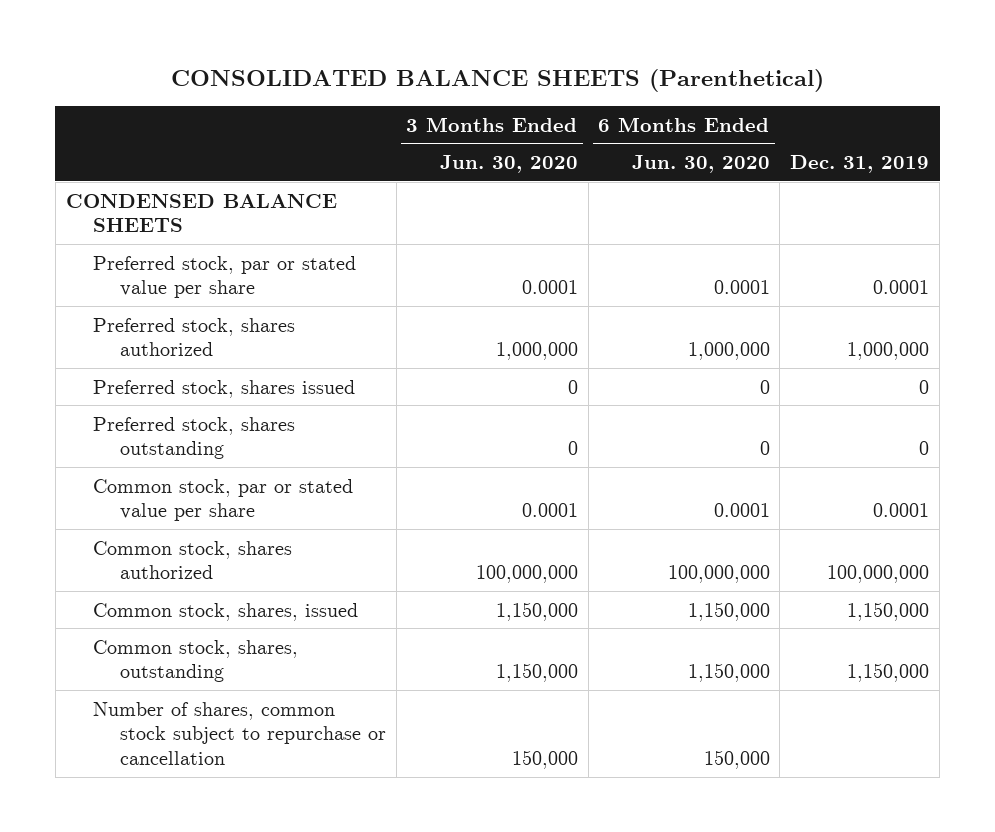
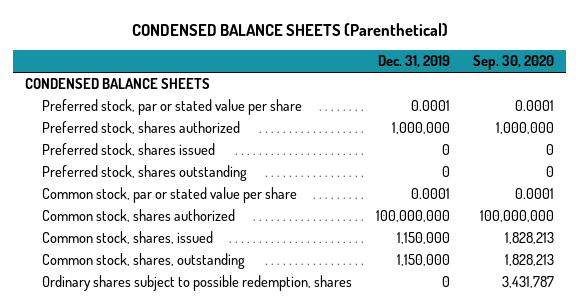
- CONSOLIDATED BALANCE SHEETS (Parenthetical)
+ CONDENSED BALANCE SHEETS (Parenthetical)
- | 3 Months Ended Jun. 30, 2020 | 6 Months Ended Jun. 30, 2020 | Dec. 31, 2019
+ | Dec. 31, 2019 | Sep. 30, 2020
- Number of shares, common stock subject to repurchase or cancellation | 150,000 | 150,000 |
+ Ordinary shares subject to possible redemption, shares | 0 | 3,431,787

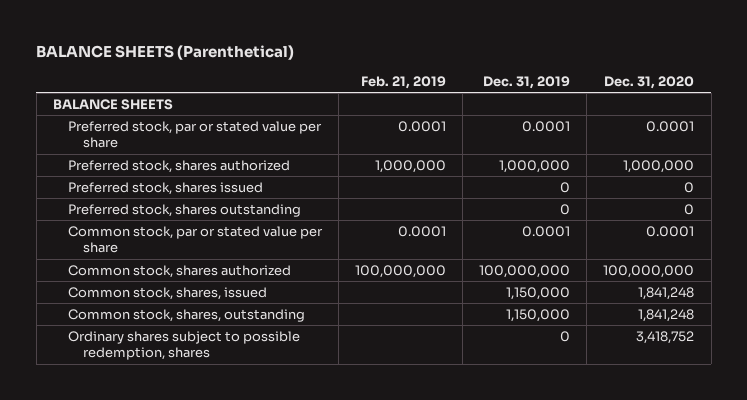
- CONDENSED BALANCE SHEETS (Parenthetical)
+ BALANCE SHEETS (Parenthetical)
- | Dec. 31, 2019 | Sep. 30, 2020
+ | Feb. 21, 2019 | Dec. 31, 2019 | Dec. 31, 2020
- CONDENSED BALANCE SHEETS
+ BALANCE SHEETS

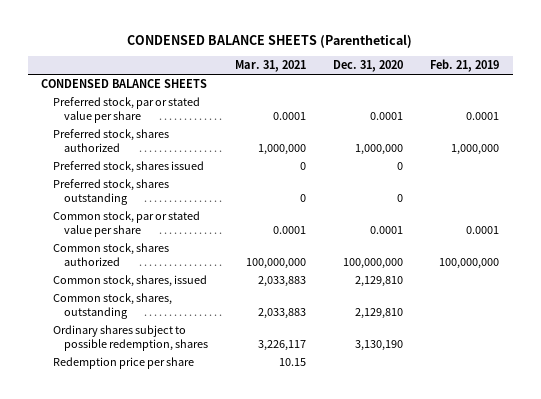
- BALANCE SHEETS (Parenthetical)
+ CONDENSED BALANCE SHEETS (Parenthetical)
- | Feb. 21, 2019 | Dec. 31, 2019 | Dec. 31, 2020
+ | Mar. 31, 2021 | Dec. 31, 2020 | Feb. 21, 2019
- BALANCE SHEETS
+ CONDENSED BALANCE SHEETS
- Common stock, shares, issued | | 1,150,000 | 1,841,248
- Common stock, shares, outstanding | | 1,150,000 | 1,841,248
- Ordinary shares subject to possible redemption, shares | | 0 | 3,418,752
+ Common stock, shares, issued | 2,033,883 | 2,129,810 |
+ Common stock, shares, outstanding | 2,033,883 | 2,129,810 |
+ Ordinary shares subject to possible redemption, shares | 3,226,117 | 3,130,190 |
+ Redemption price per share | 10.15 | |

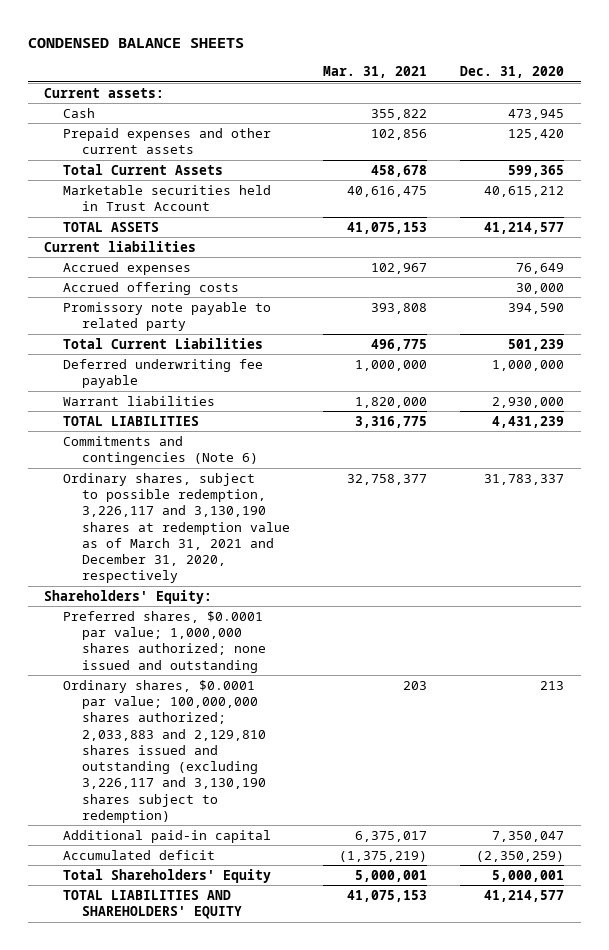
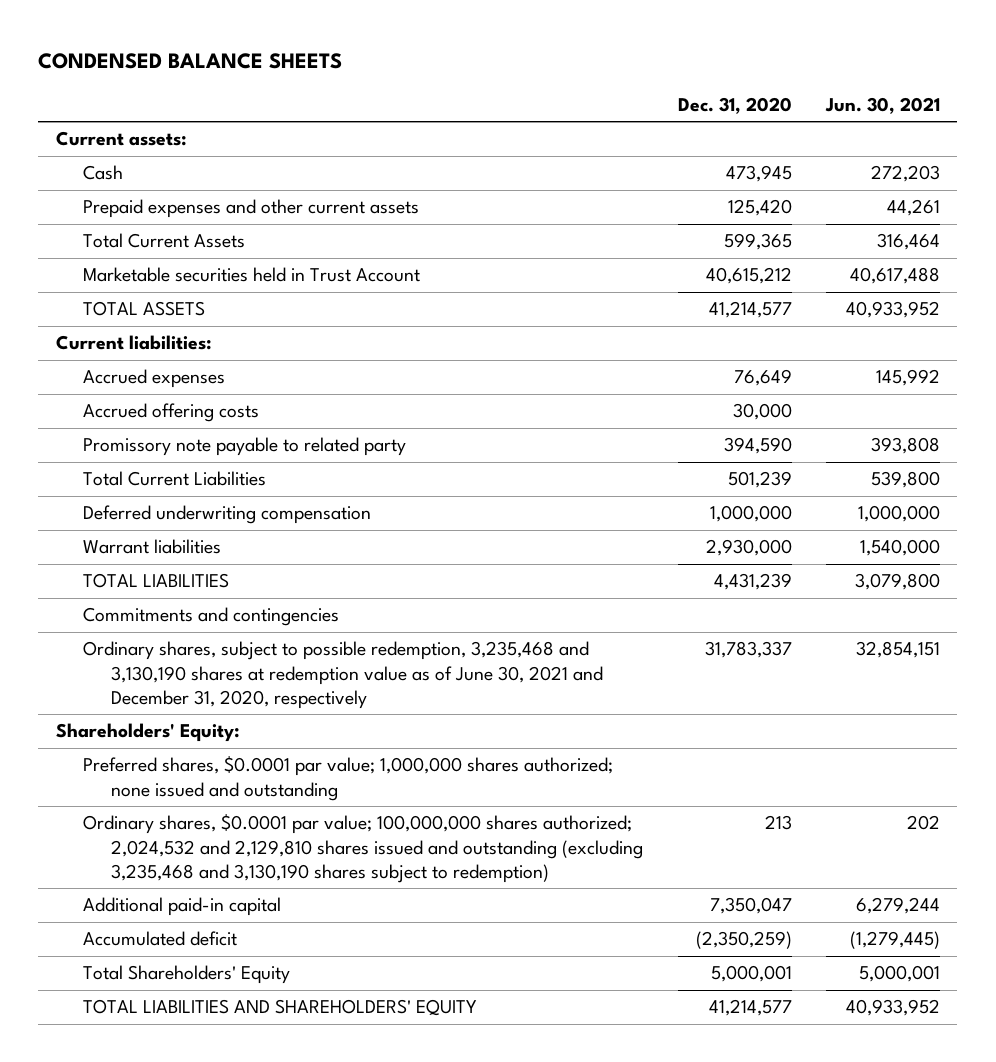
- | Mar. 31, 2021 | Dec. 31, 2020
+ | Dec. 31, 2020 | Jun. 30, 2021
- Current liabilities
+ Current liabilities:
- Deferred underwriting fee payable | 1,000,000 | 1,000,000
+ Deferred underwriting compensation | 1,000,000 | 1,000,000
- Commitments and contingencies (Note 6)
- Ordinary shares, subject to possible redemption, 3,226,117 and 3,130,190 shares at redemption value as of March 31, 2021 and December 31, 2020, respectively | 32,758,377 | 31,783,337
+ Commitments and contingencies
+ Ordinary shares, subject to possible redemption, 3,235,468 and 3,130,190 shares at redemption value as of June 30, 2021 and December 31, 2020, respectively | 31,783,337 | 32,854,151
- Ordinary shares, $0.0001 par value; 100,000,000 shares authorized; 2,033,883 and 2,129,810 shares issued and outstanding (excluding 3,226,117 and 3,130,190 shares subject to redemption) | 203 | 213
+ Ordinary shares, $0.0001 par value; 100,000,000 shares authorized; 2,024,532 and 2,129,810 shares issued and outstanding (excluding 3,235,468 and 3,130,190 shares subject to redemption) | 213 | 202

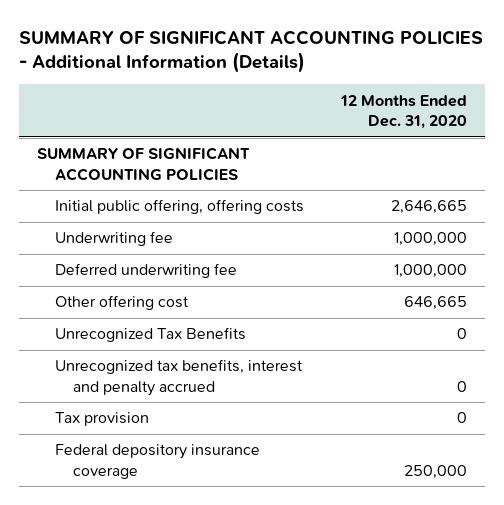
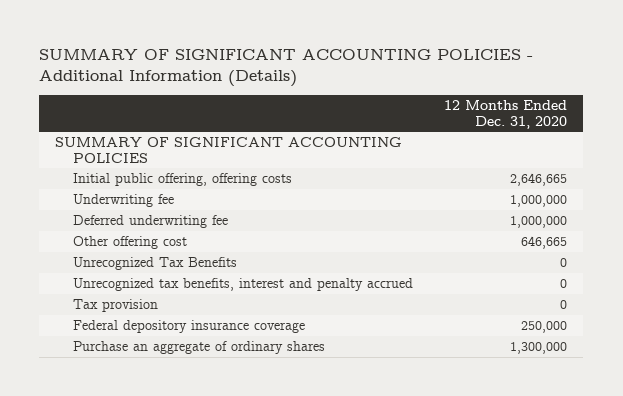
+ Purchase an aggregate of ordinary shares | 1,300,000

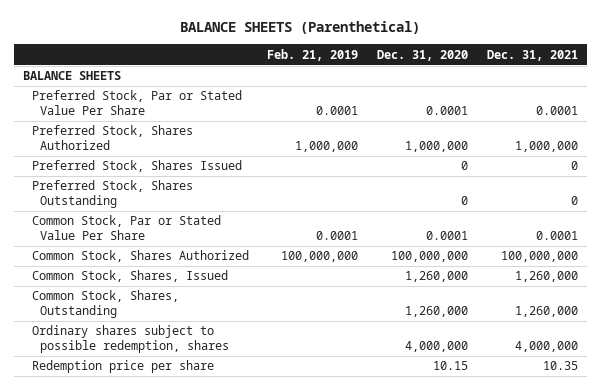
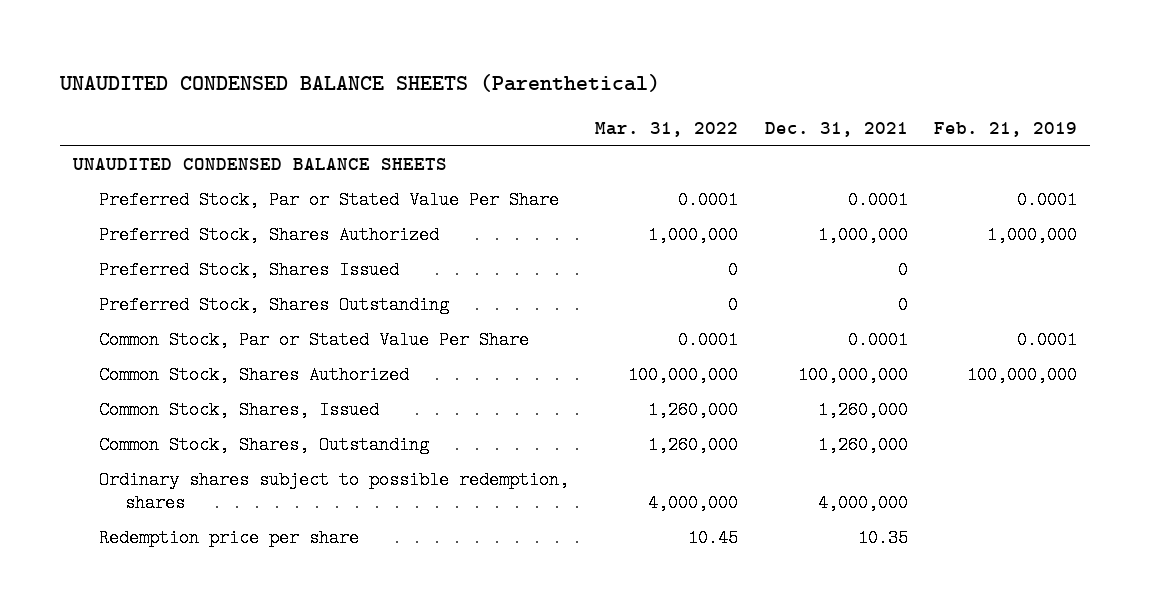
- BALANCE SHEETS (Parenthetical)
+ UNAUDITED CONDENSED BALANCE SHEETS (Parenthetical)
- | Feb. 21, 2019 | Dec. 31, 2020 | Dec. 31, 2021
+ | Mar. 31, 2022 | Dec. 31, 2021 | Feb. 21, 2019
- BALANCE SHEETS
+ UNAUDITED CONDENSED BALANCE SHEETS

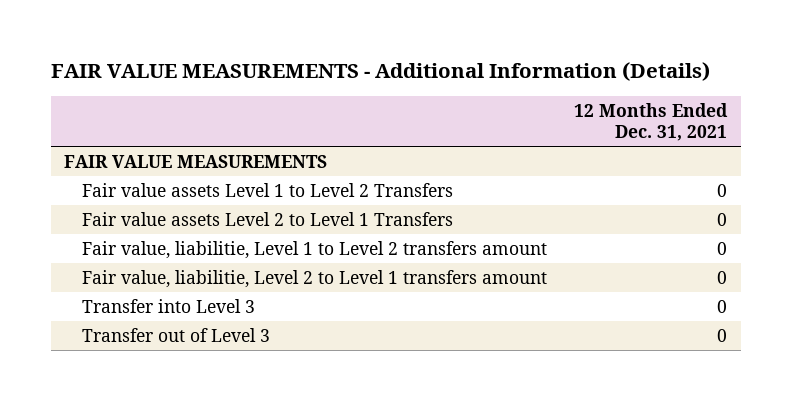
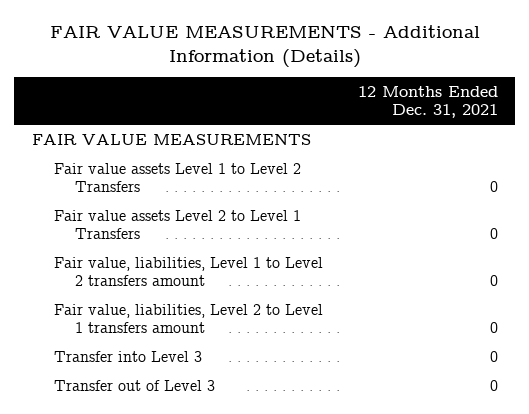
- Fair value, liabilitie, Level 1 to Level 2 transfers amount | 0
- Fair value, liabilitie, Level 2 to Level 1 transfers amount | 0
+ Fair value, liabilities, Level 1 to Level 2 transfers amount | 0
+ Fair value, liabilities, Level 2 to Level 1 transfers amount | 0

